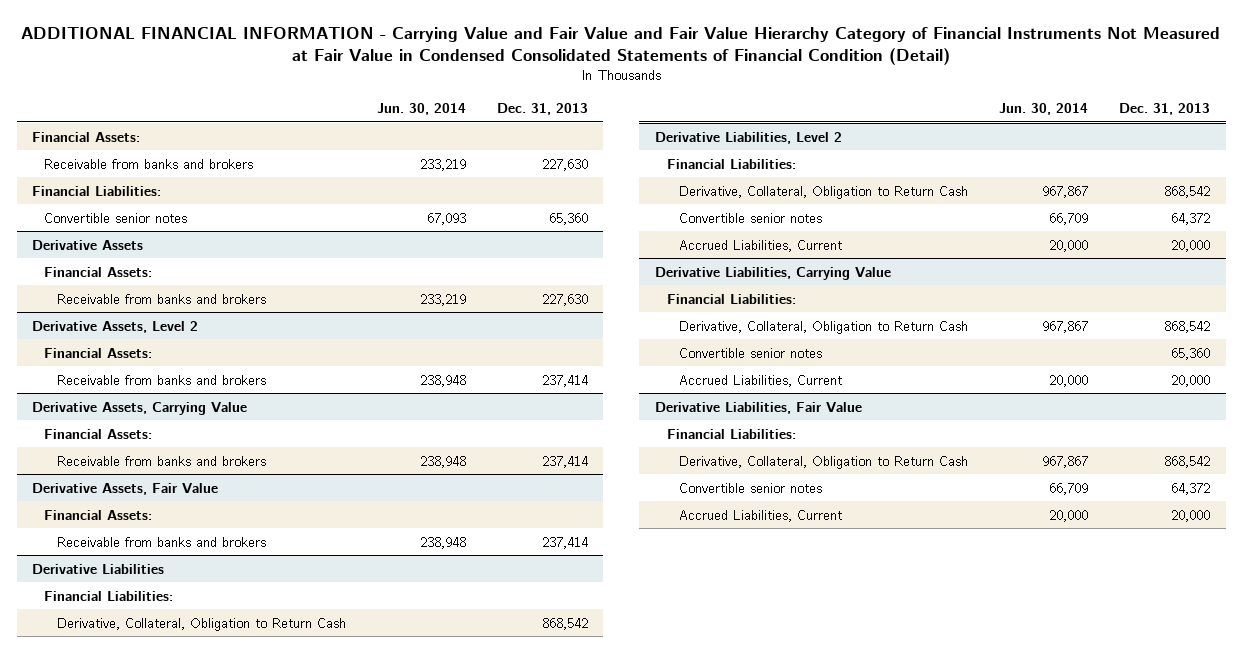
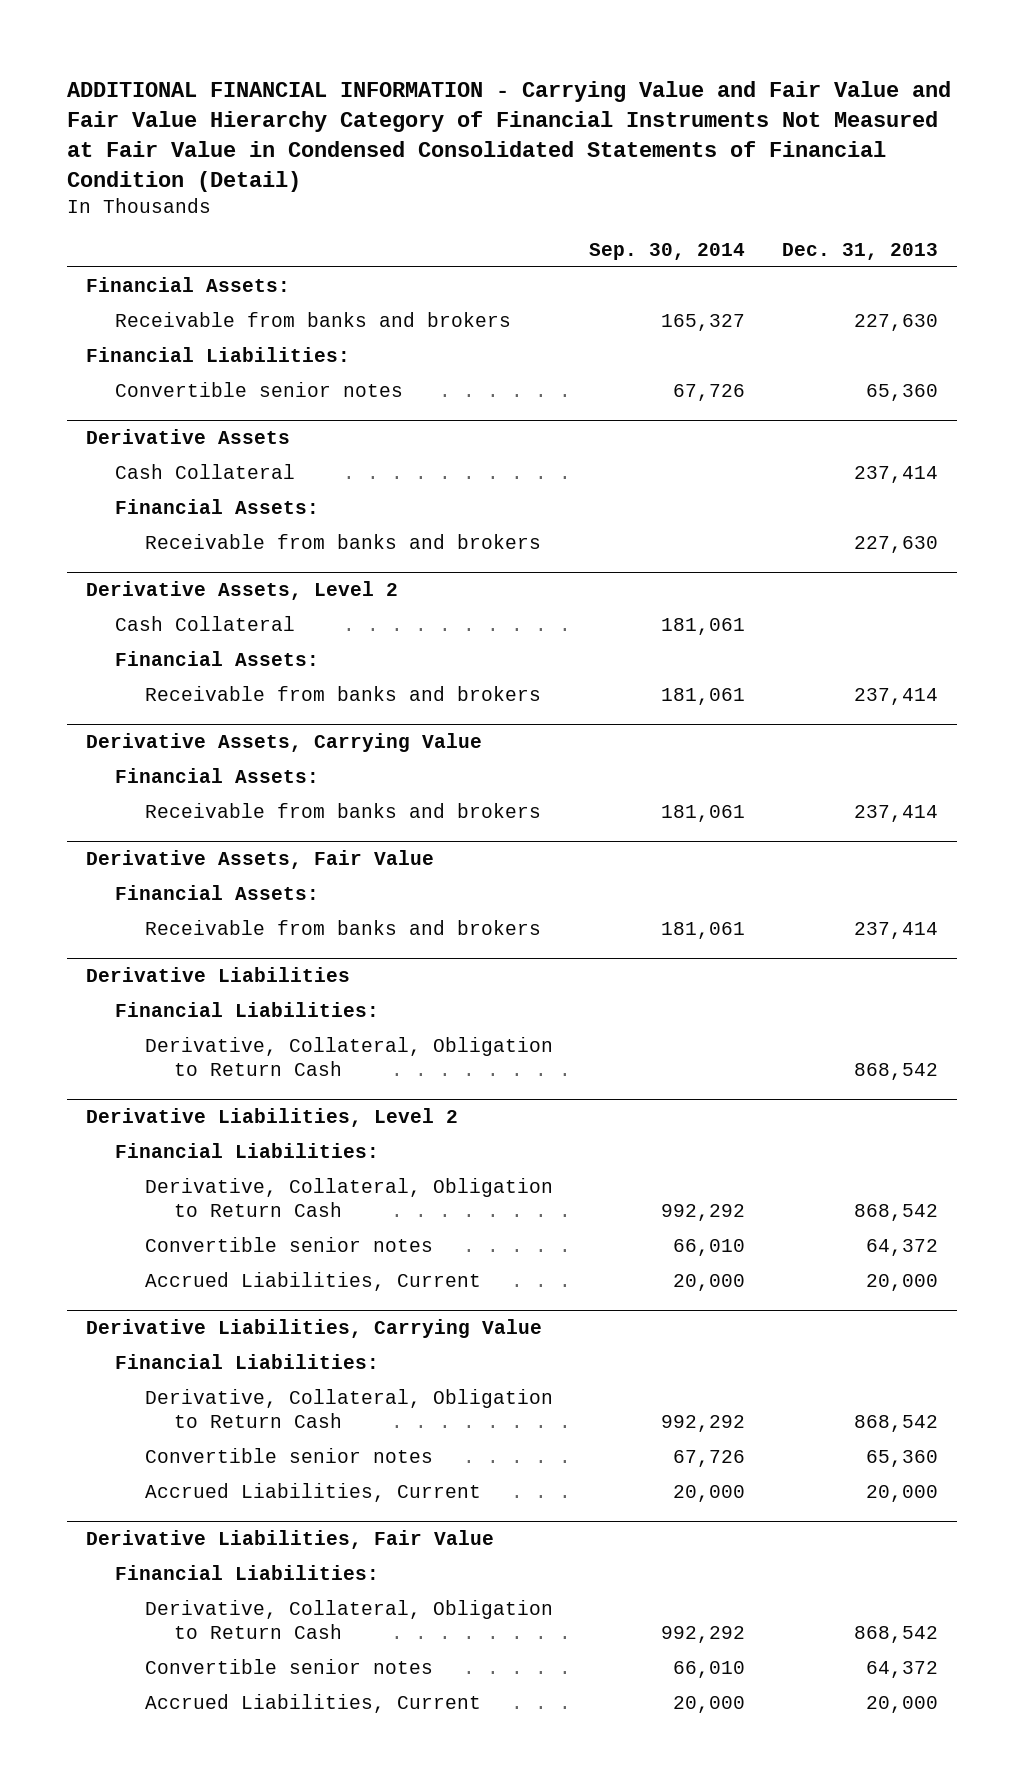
- | Jun. 30, 2014 | Dec. 31, 2013
+ | Sep. 30, 2014 | Dec. 31, 2013
@ Derivative Assets
+ Cash Collateral | | 237,414
@ Derivative Assets, Level 2
+ Cash Collateral | 181,061 |

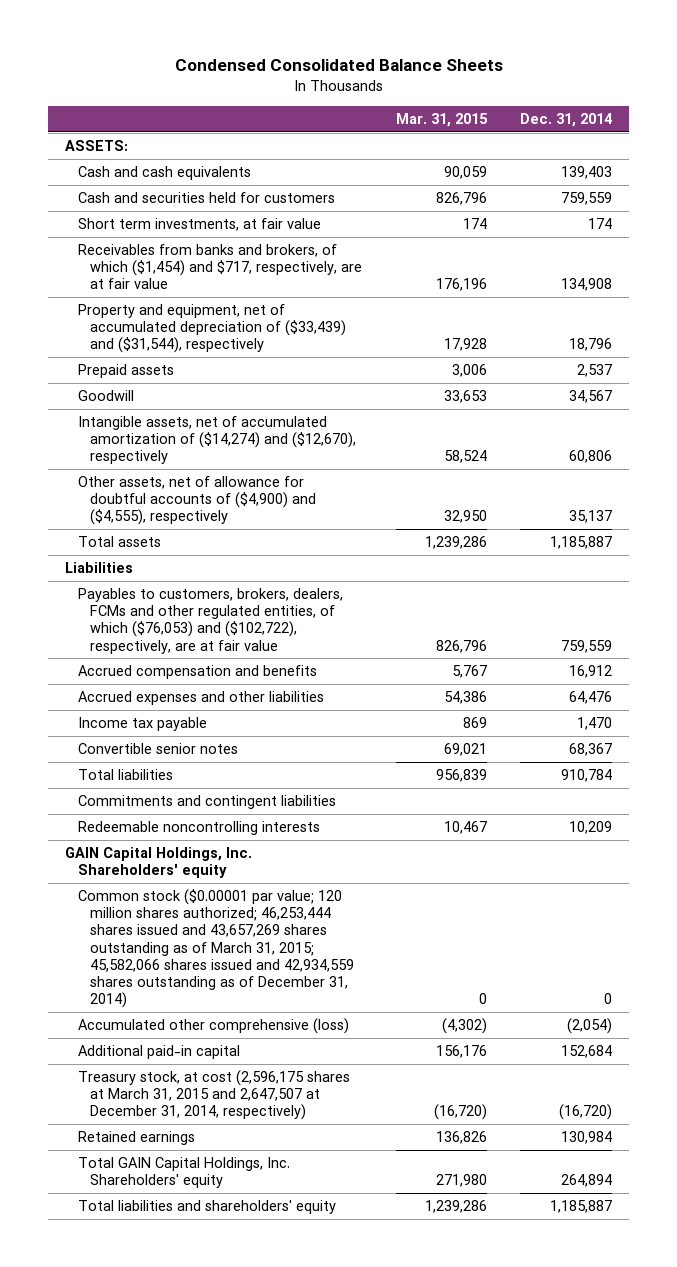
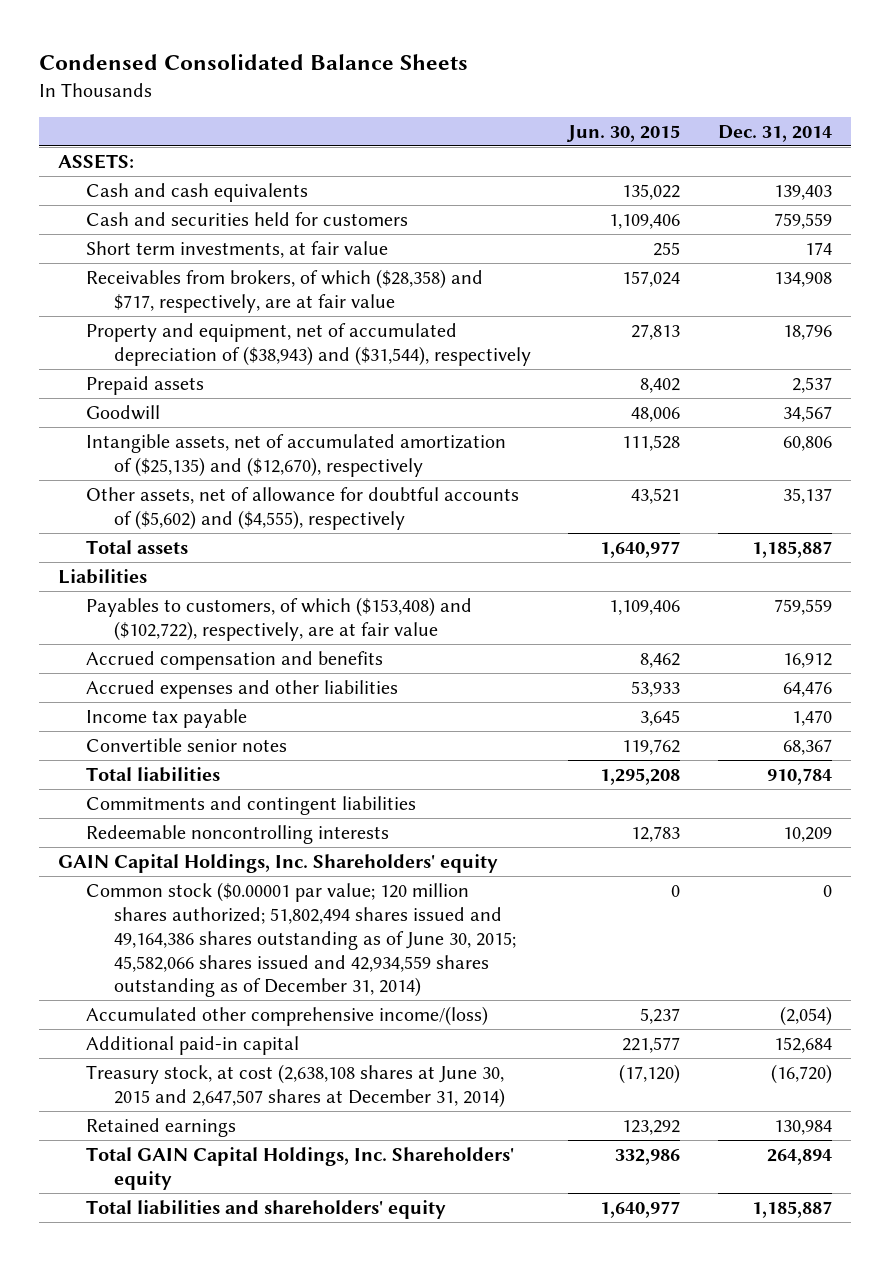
- | Mar. 31, 2015 | Dec. 31, 2014
+ | Jun. 30, 2015 | Dec. 31, 2014
- Receivables from banks and brokers, of which ($1,454) and $717, respectively, are at fair value | 176,196 | 134,908
- Property and equipment, net of accumulated depreciation of ($33,439) and ($31,544), respectively | 17,928 | 18,796
+ Receivables from brokers, of which ($28,358) and $717, respectively, are at fair value | 157,024 | 134,908
+ Property and equipment, net of accumulated depreciation of ($38,943) and ($31,544), respectively | 27,813 | 18,796
- Intangible assets, net of accumulated amortization of ($14,274) and ($12,670), respectively | 58,524 | 60,806
- Other assets, net of allowance for doubtful accounts of ($4,900) and ($4,555), respectively | 32,950 | 35,137
+ Intangible assets, net of accumulated amortization of ($25,135) and ($12,670), respectively | 111,528 | 60,806
+ Other assets, net of allowance for doubtful accounts of ($5,602) and ($4,555), respectively | 43,521 | 35,137
- Payables to customers, brokers, dealers, FCMs and other regulated entities, of which ($76,053) and ($102,722), respectively, are at fair value | 826,796 | 759,559
+ Payables to customers, of which ($153,408) and ($102,722), respectively, are at fair value | 1,109,406 | 759,559
- Common stock ($0.00001 par value; 120 million shares authorized; 46,253,444 shares issued and 43,657,269 shares outstanding as of March 31, 2015; 45,582,066 shares issued and 42,934,559 shares outstanding as of December 31, 2014) | 0 | 0
- Accumulated other comprehensive (loss) | (4,302) | (2,054)
+ Common stock ($0.00001 par value; 120 million shares authorized; 51,802,494 shares issued and 49,164,386 shares outstanding as of June 30, 2015; 45,582,066 shares issued and 42,934,559 shares outstanding as of December 31, 2014) | 0 | 0
+ Accumulated other comprehensive income/(loss) | 5,237 | (2,054)
- Treasury stock, at cost (2,596,175 shares at March 31, 2015 and 2,647,507 at December 31, 2014, respectively) | (16,720) | (16,720)
+ Treasury stock, at cost (2,638,108 shares at June 30, 2015 and 2,647,507 shares at December 31, 2014) | (17,120) | (16,720)

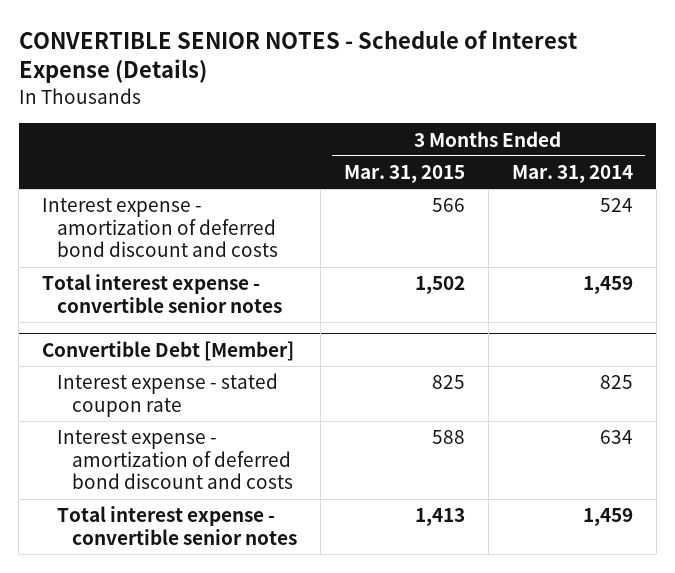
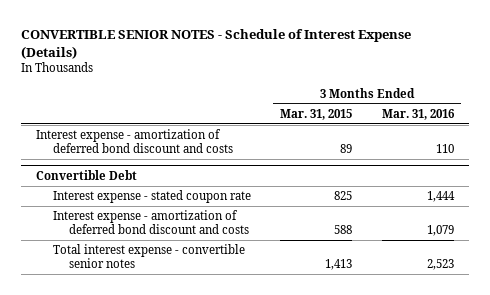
- | 3 Months Ended Mar. 31, 2015 | 3 Months Ended Mar. 31, 2014
+ | 3 Months Ended Mar. 31, 2015 | 3 Months Ended Mar. 31, 2016
- Interest expense - amortization of deferred bond discount and costs | 566 | 524
- Total interest expense - convertible senior notes | 1,502 | 1,459
- Convertible Debt [Member]
+ Interest expense - amortization of deferred bond discount and costs | 89 | 110
+ Convertible Debt

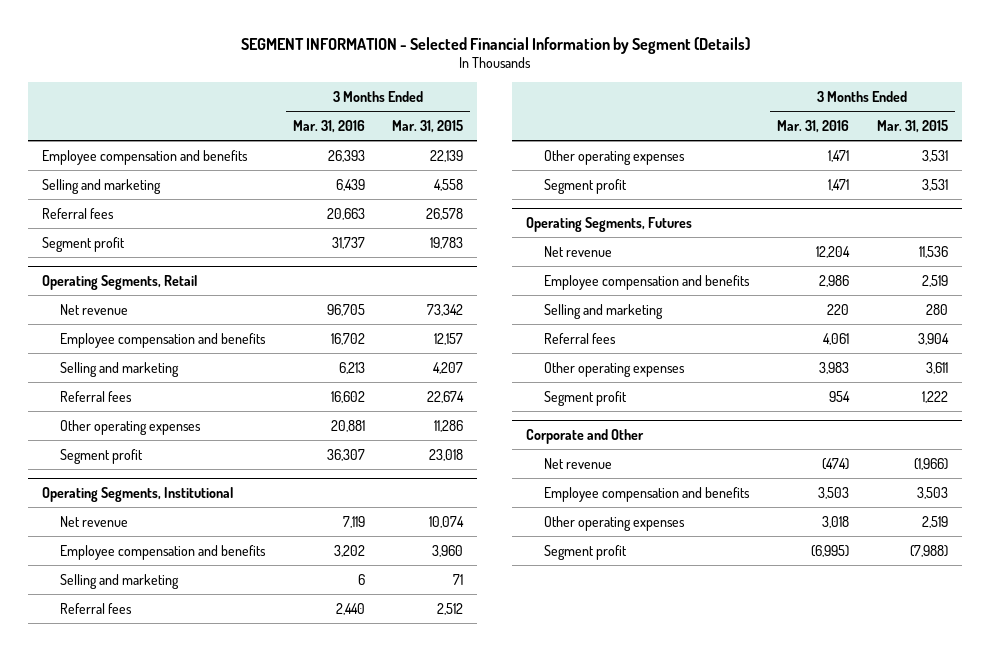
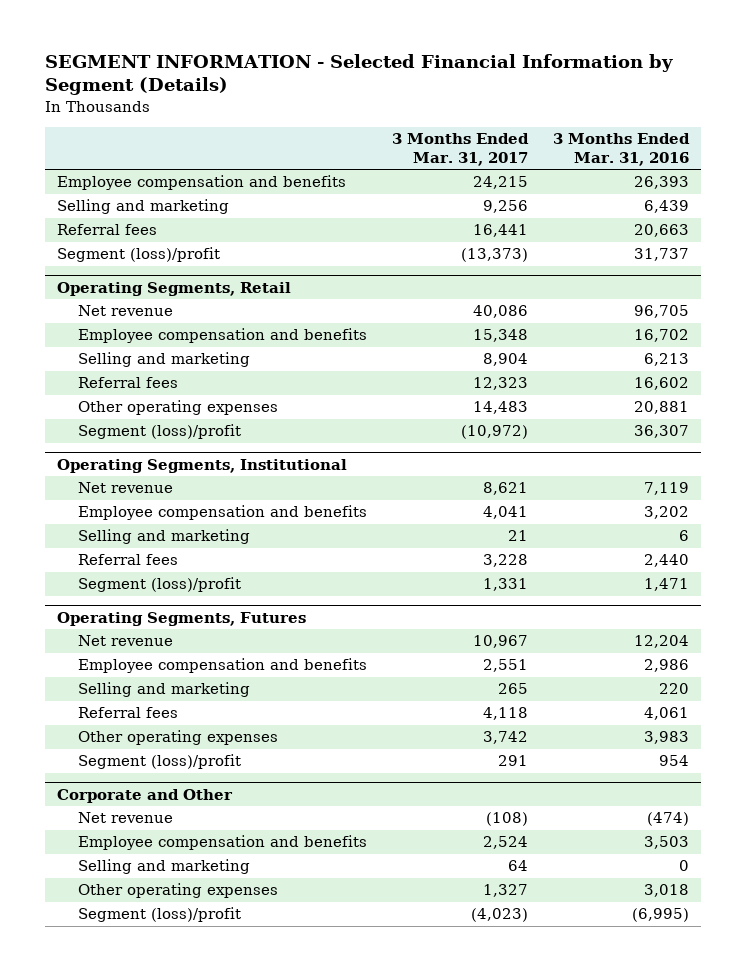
- | 3 Months Ended Mar. 31, 2016 | 3 Months Ended Mar. 31, 2015
+ | 3 Months Ended Mar. 31, 2017 | 3 Months Ended Mar. 31, 2016
- Segment profit | 31,737 | 19,783
+ Segment (loss)/profit | (13,373) | 31,737
@ Operating Segments, Retail
- Segment profit | 36,307 | 23,018
+ Segment (loss)/profit | (10,972) | 36,307
@ Operating Segments, Institutional
- Other operating expenses | 1,471 | 3,531
- Segment profit | 1,471 | 3,531
+ Segment (loss)/profit | 1,331 | 1,471
@ Operating Segments, Futures
- Segment profit | 954 | 1,222
+ Segment (loss)/profit | 291 | 954
@ Corporate and Other
+ Selling and marketing | 64 | 0
- Segment profit | (6,995) | (7,988)
+ Segment (loss)/profit | (4,023) | (6,995)

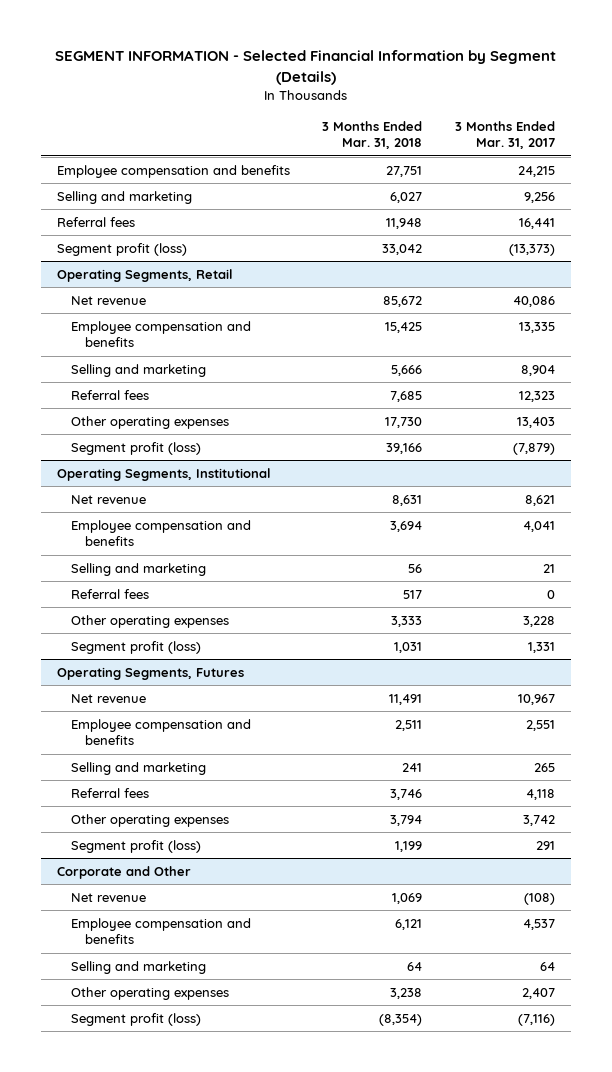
- | 3 Months Ended Mar. 31, 2017 | 3 Months Ended Mar. 31, 2016
+ | 3 Months Ended Mar. 31, 2018 | 3 Months Ended Mar. 31, 2017
- Segment (loss)/profit | (13,373) | 31,737
+ Segment profit (loss) | 33,042 | (13,373)
@ Operating Segments, Retail
- Employee compensation and benefits | 15,348 | 16,702
+ Employee compensation and benefits | 15,425 | 13,335
- Other operating expenses | 14,483 | 20,881
- Segment (loss)/profit | (10,972) | 36,307
+ Other operating expenses | 17,730 | 13,403
+ Segment profit (loss) | 39,166 | (7,879)
@ Operating Segments, Institutional
- Referral fees | 3,228 | 2,440
- Segment (loss)/profit | 1,331 | 1,471
+ Referral fees | 517 | 0
+ Other operating expenses | 3,333 | 3,228
+ Segment profit (loss) | 1,031 | 1,331
@ Operating Segments, Futures
- Segment (loss)/profit | 291 | 954
+ Segment profit (loss) | 1,199 | 291
@ Corporate and Other
- Employee compensation and benefits | 2,524 | 3,503
+ Employee compensation and benefits | 6,121 | 4,537
- Other operating expenses | 1,327 | 3,018
- Segment (loss)/profit | (4,023) | (6,995)
+ Other operating expenses | 3,238 | 2,407
+ Segment profit (loss) | (8,354) | (7,116)

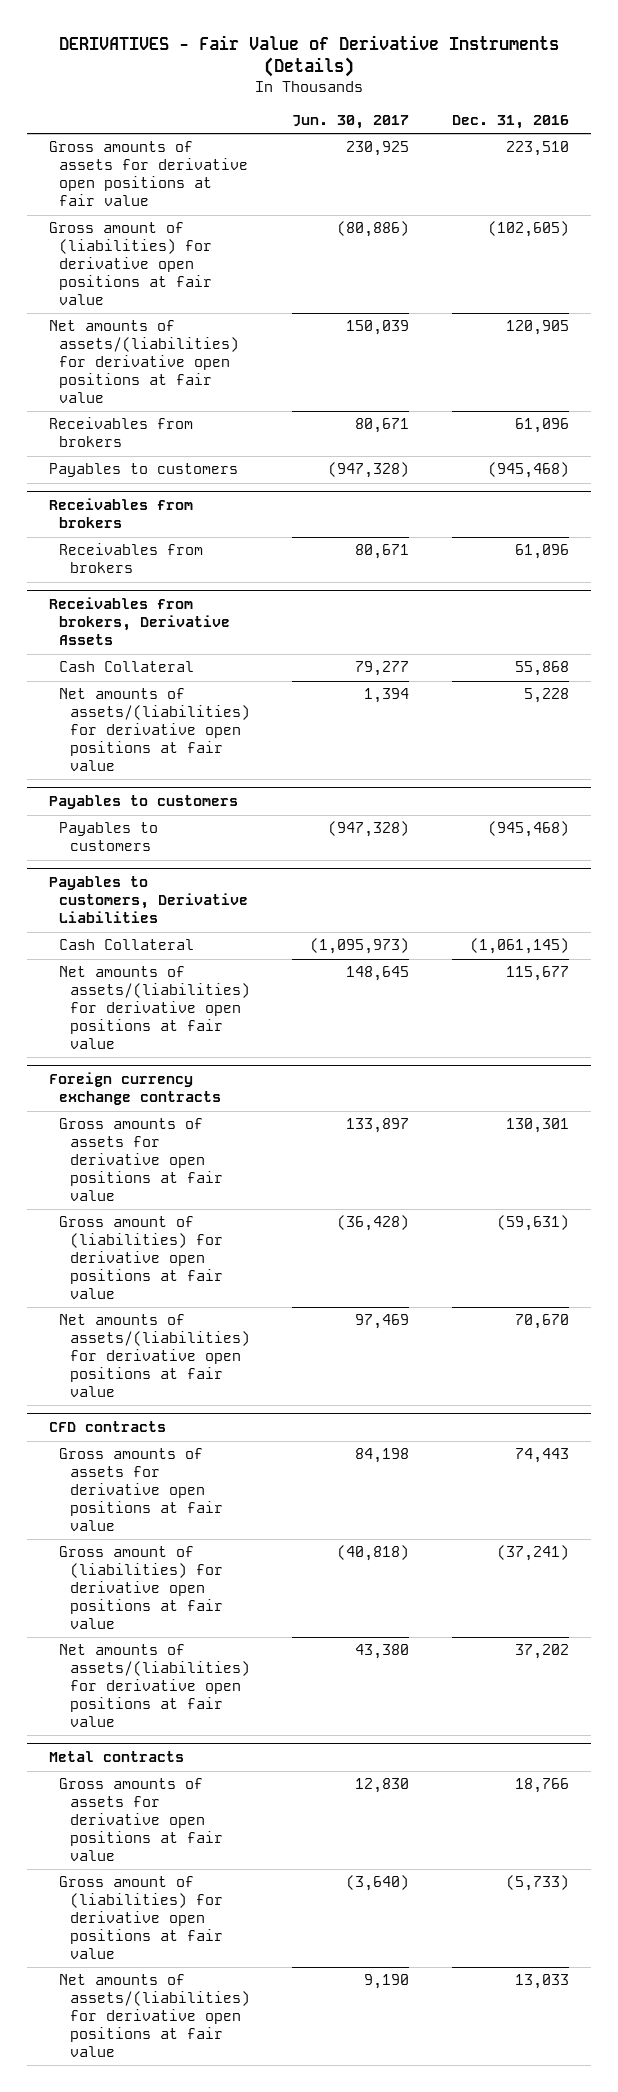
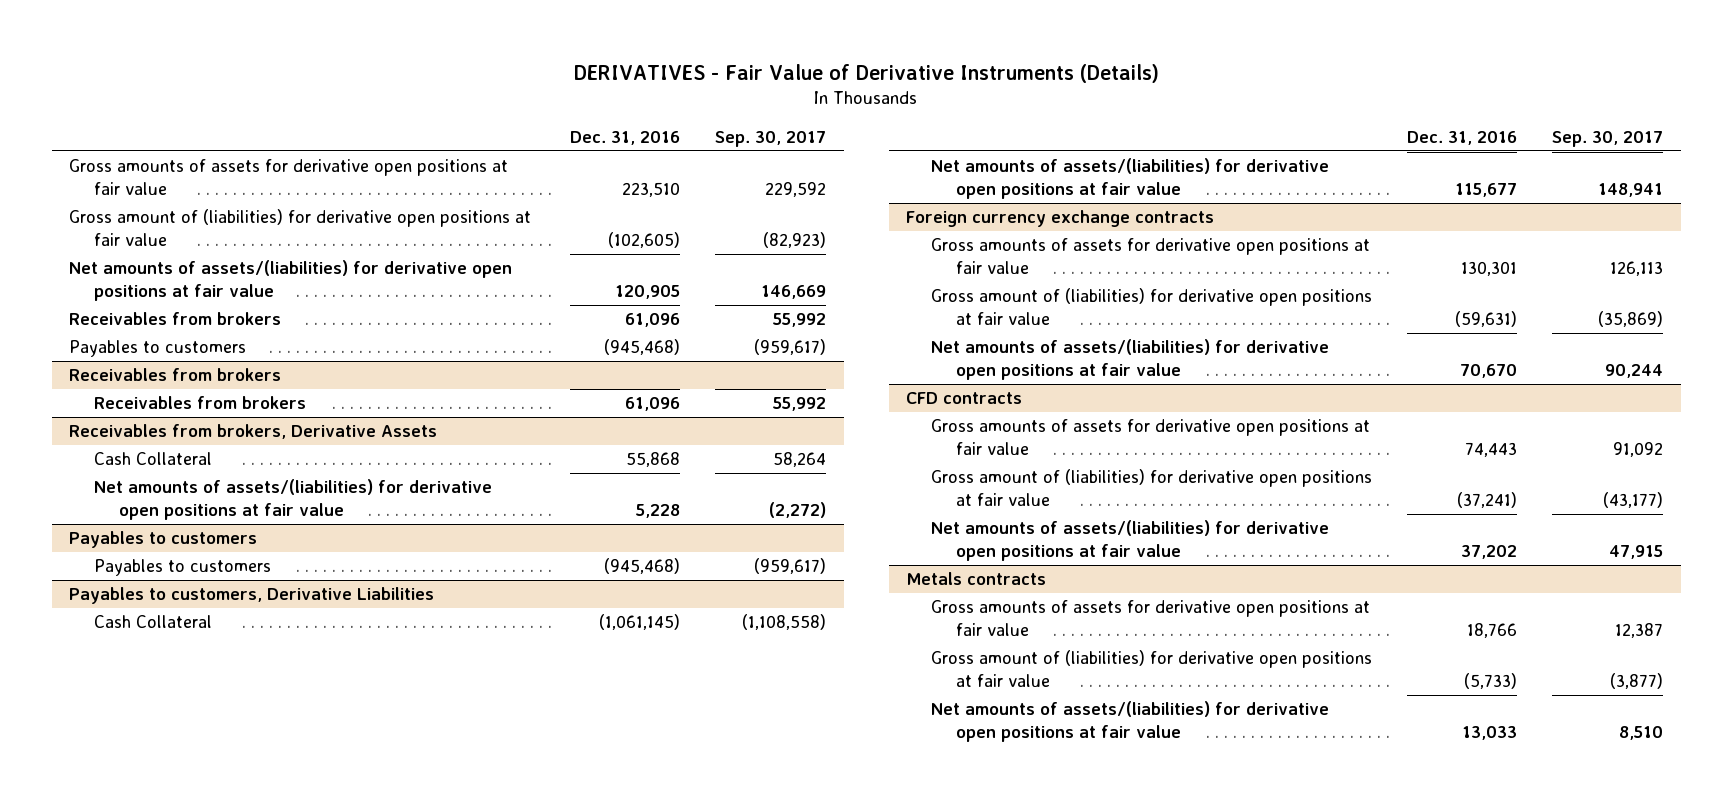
- | Jun. 30, 2017 | Dec. 31, 2016
+ | Dec. 31, 2016 | Sep. 30, 2017
- Metal contracts
+ Metals contracts

